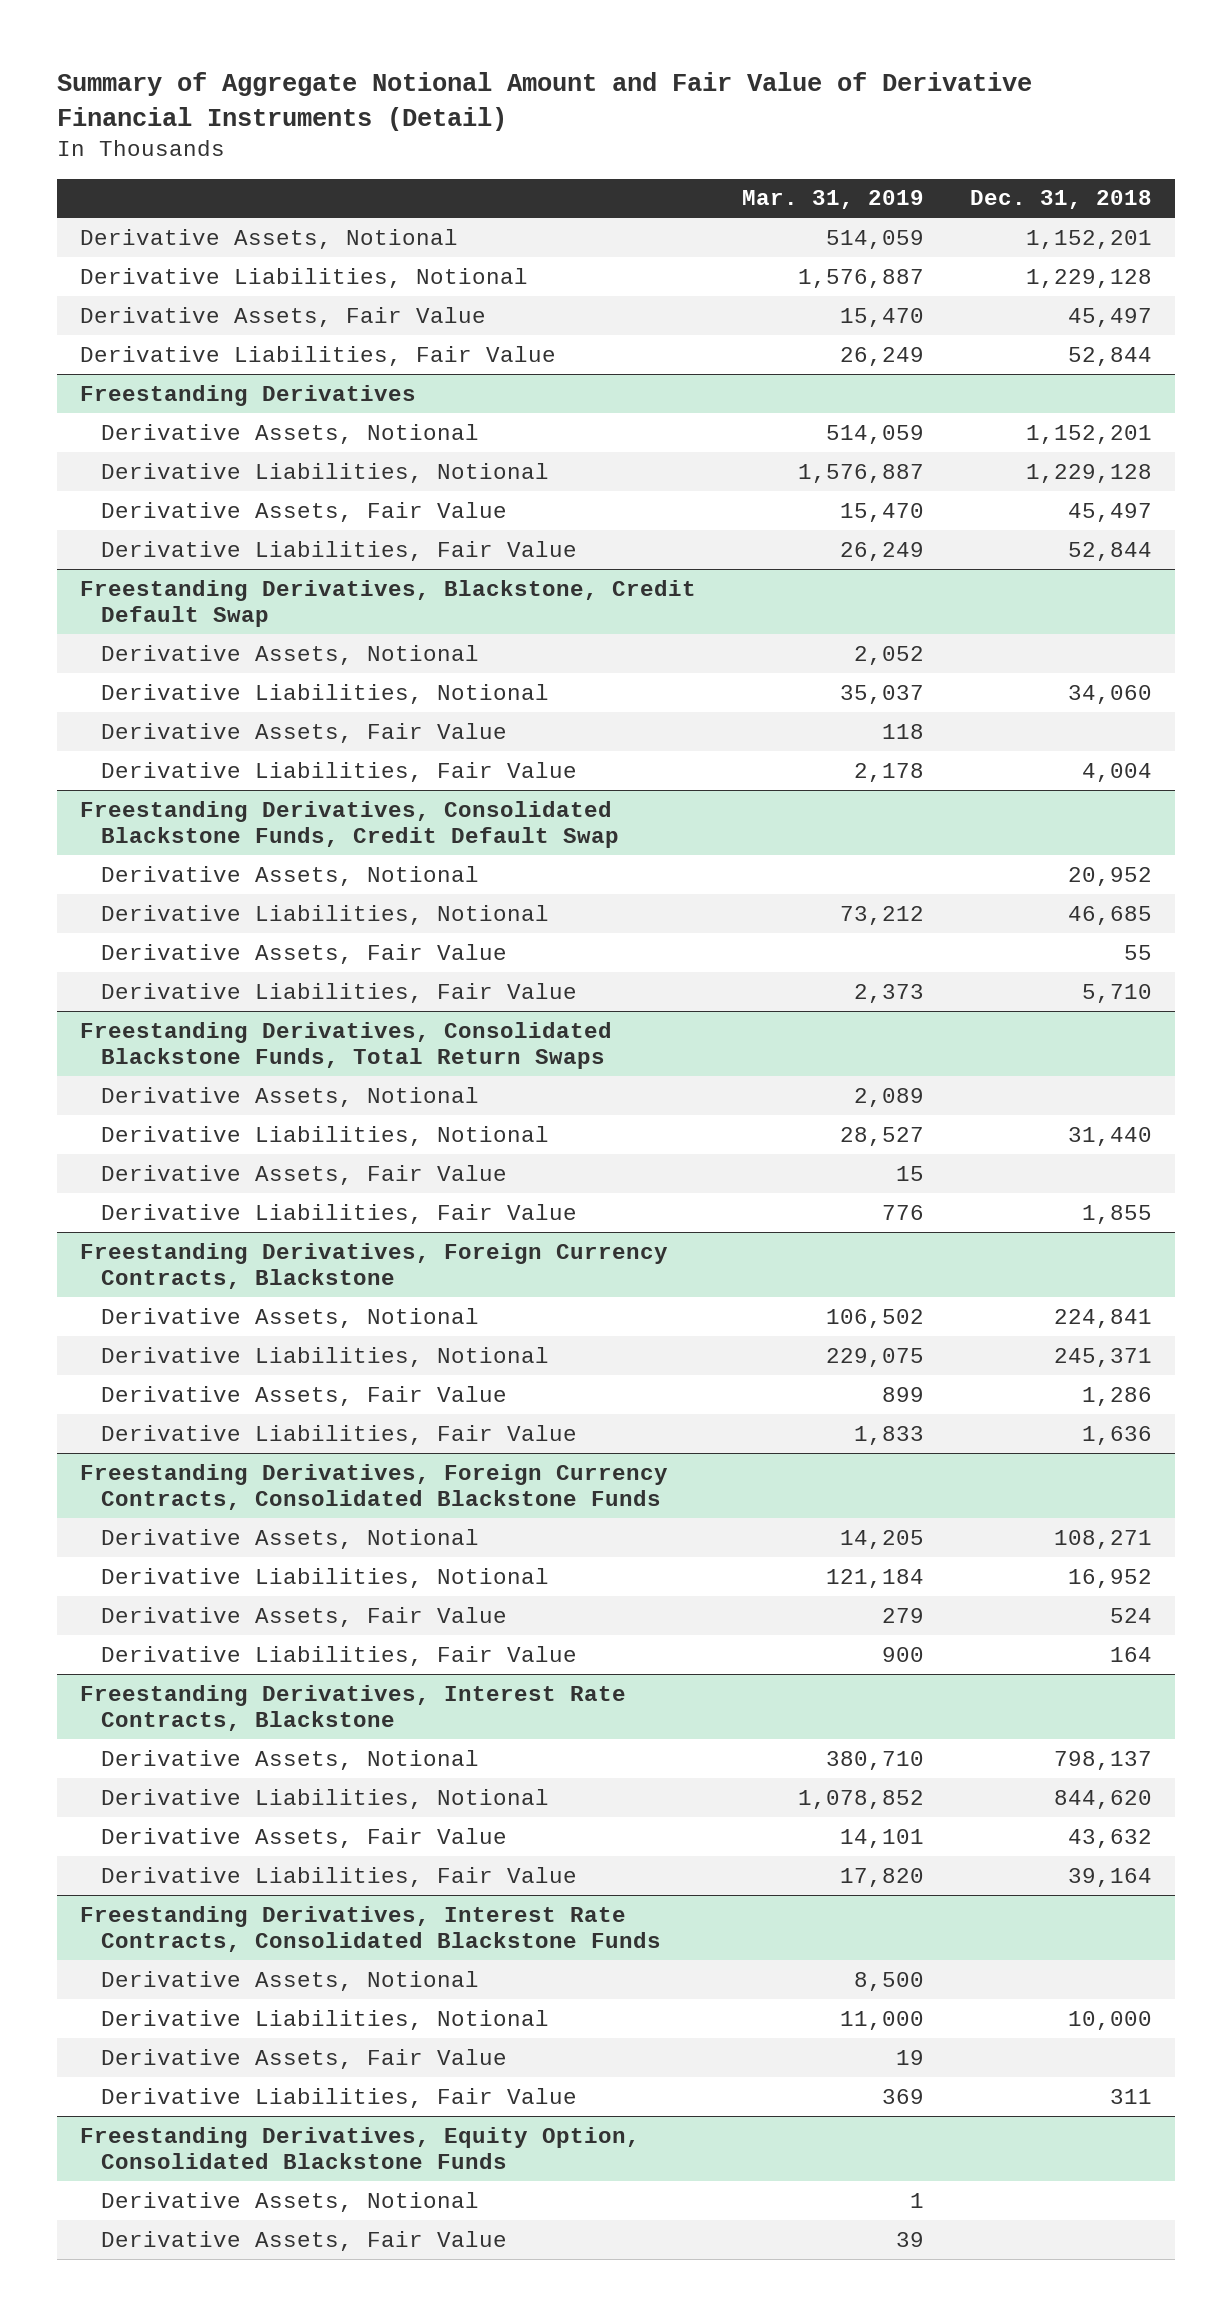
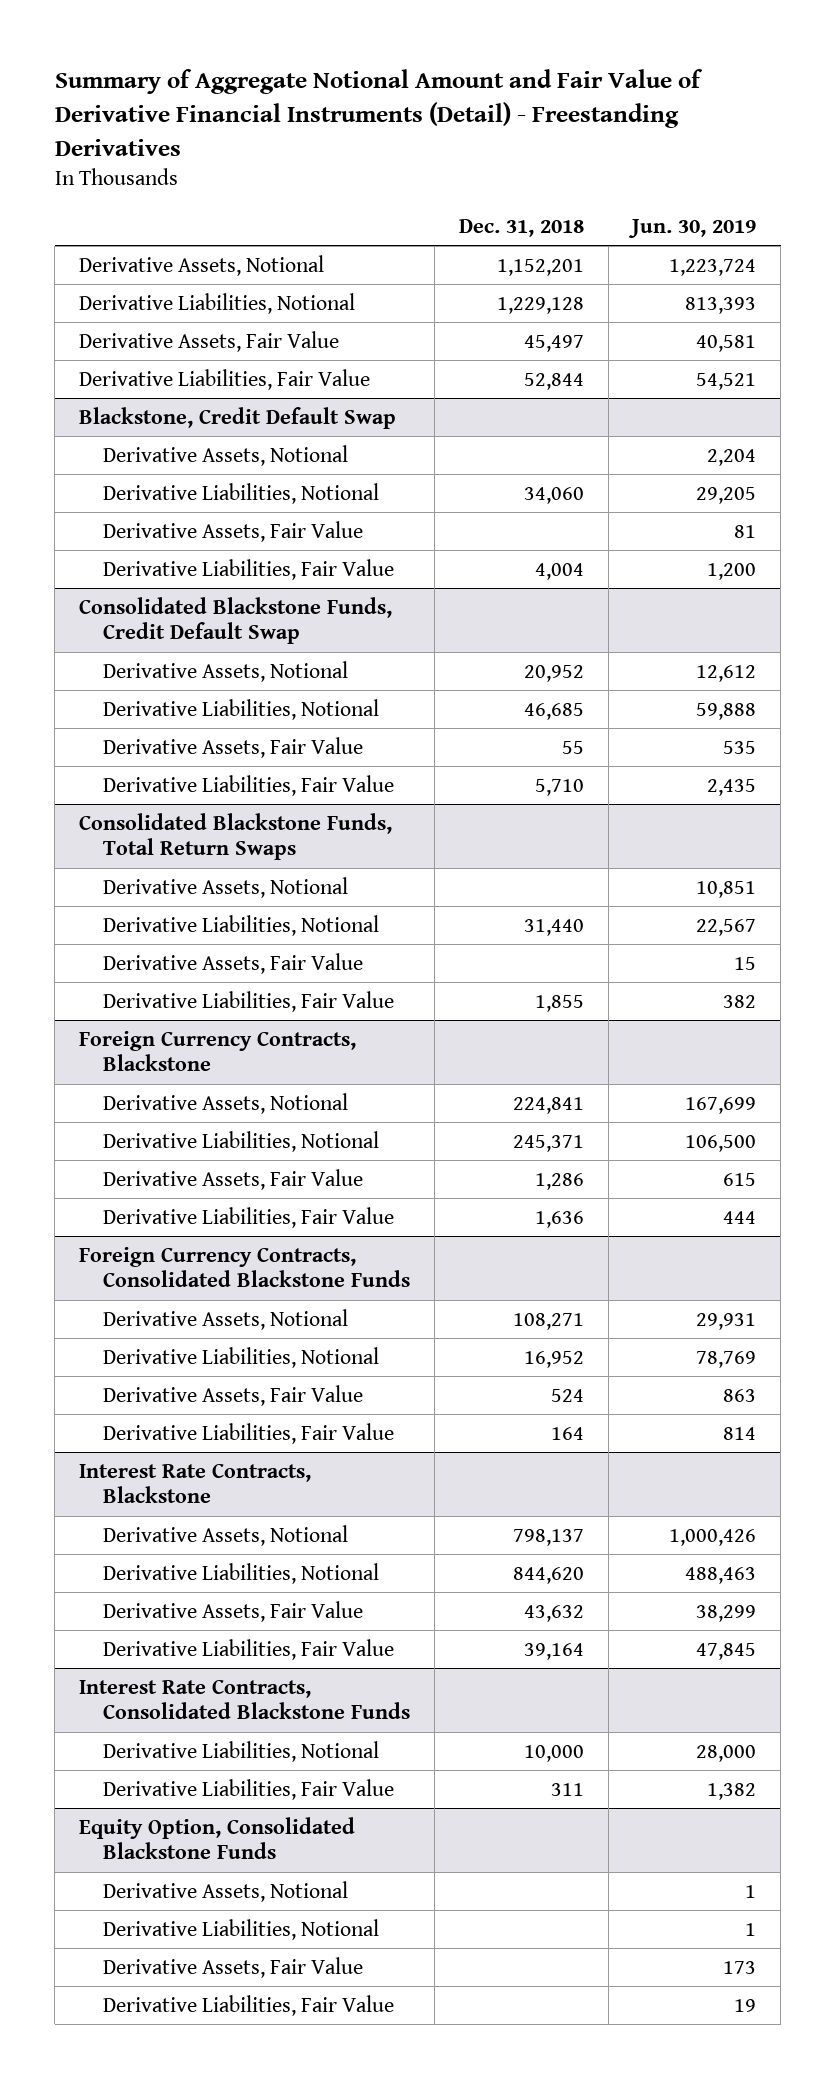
- Summary of Aggregate Notional Amount and Fair Value of Derivative Financial Instruments (Detail)
+ Summary of Aggregate Notional Amount and Fair Value of Derivative Financial Instruments (Detail) - Freestanding Derivatives
- | Mar. 31, 2019 | Dec. 31, 2018
+ | Dec. 31, 2018 | Jun. 30, 2019
- Freestanding Derivatives
- Derivative Assets, Notional | 514,059 | 1,152,201
- Derivative Liabilities, Notional | 1,576,887 | 1,229,128
- Derivative Assets, Fair Value | 15,470 | 45,497
- Derivative Liabilities, Fair Value | 26,249 | 52,844
- Freestanding Derivatives, Blackstone, Credit Default Swap
+ Blackstone, Credit Default Swap
- Freestanding Derivatives, Consolidated Blackstone Funds, Credit Default Swap
+ Consolidated Blackstone Funds, Credit Default Swap
- Freestanding Derivatives, Consolidated Blackstone Funds, Total Return Swaps
+ Consolidated Blackstone Funds, Total Return Swaps
- Freestanding Derivatives, Foreign Currency Contracts, Blackstone
+ Foreign Currency Contracts, Blackstone
- Freestanding Derivatives, Foreign Currency Contracts, Consolidated Blackstone Funds
+ Foreign Currency Contracts, Consolidated Blackstone Funds
- Freestanding Derivatives, Interest Rate Contracts, Blackstone
+ Interest Rate Contracts, Blackstone
- Freestanding Derivatives, Interest Rate Contracts, Consolidated Blackstone Funds
- Derivative Assets, Notional | 8,500 |
+ Interest Rate Contracts, Consolidated Blackstone Funds
- Derivative Assets, Fair Value | 19 |
- Freestanding Derivatives, Equity Option, Consolidated Blackstone Funds
+ Equity Option, Consolidated Blackstone Funds
+ Derivative Liabilities, Notional | | 1
+ Derivative Liabilities, Fair Value | | 19

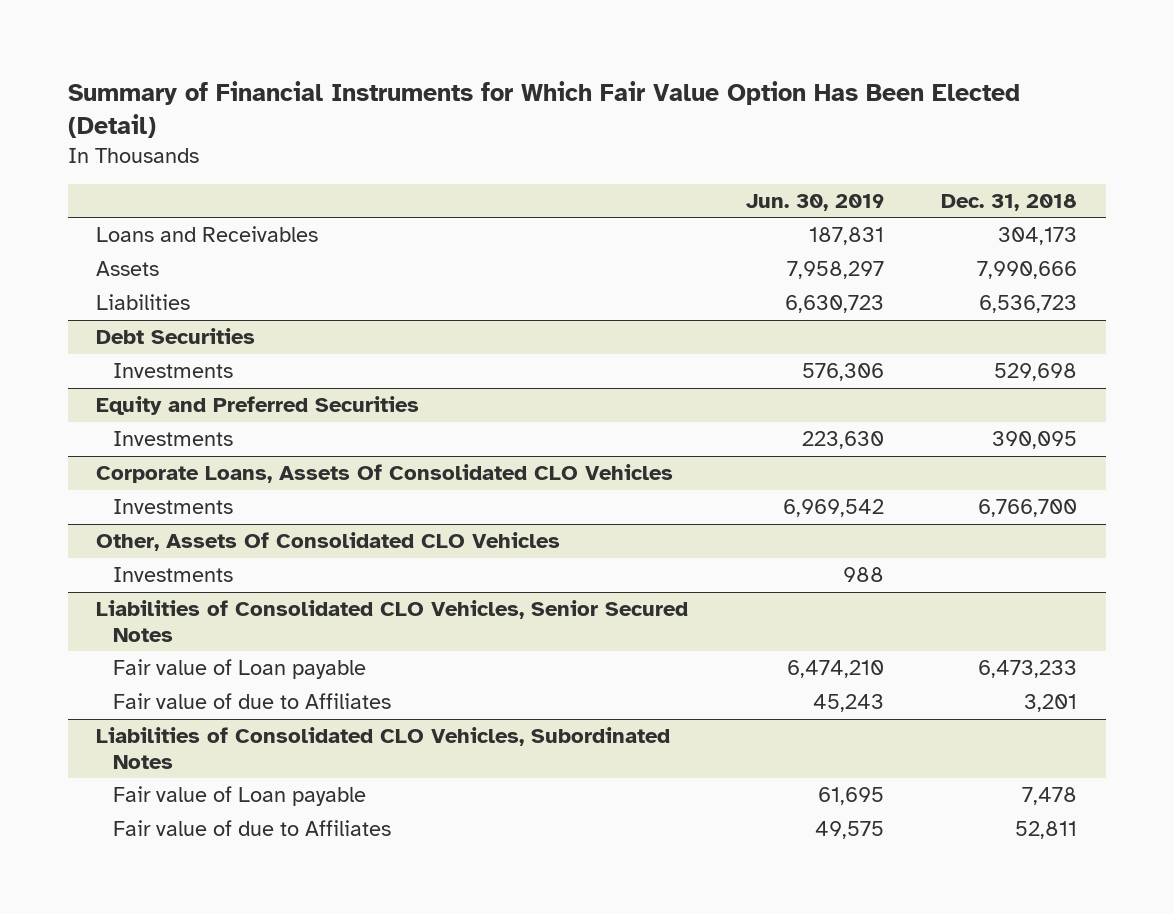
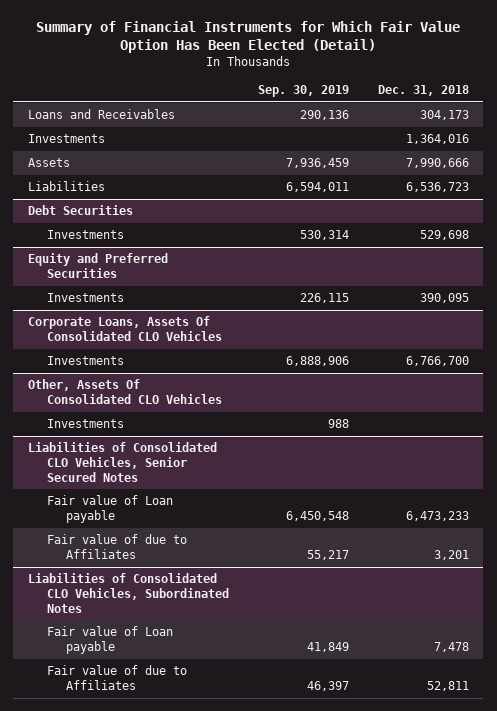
- | Jun. 30, 2019 | Dec. 31, 2018
+ | Sep. 30, 2019 | Dec. 31, 2018
+ Investments | | 1,364,016

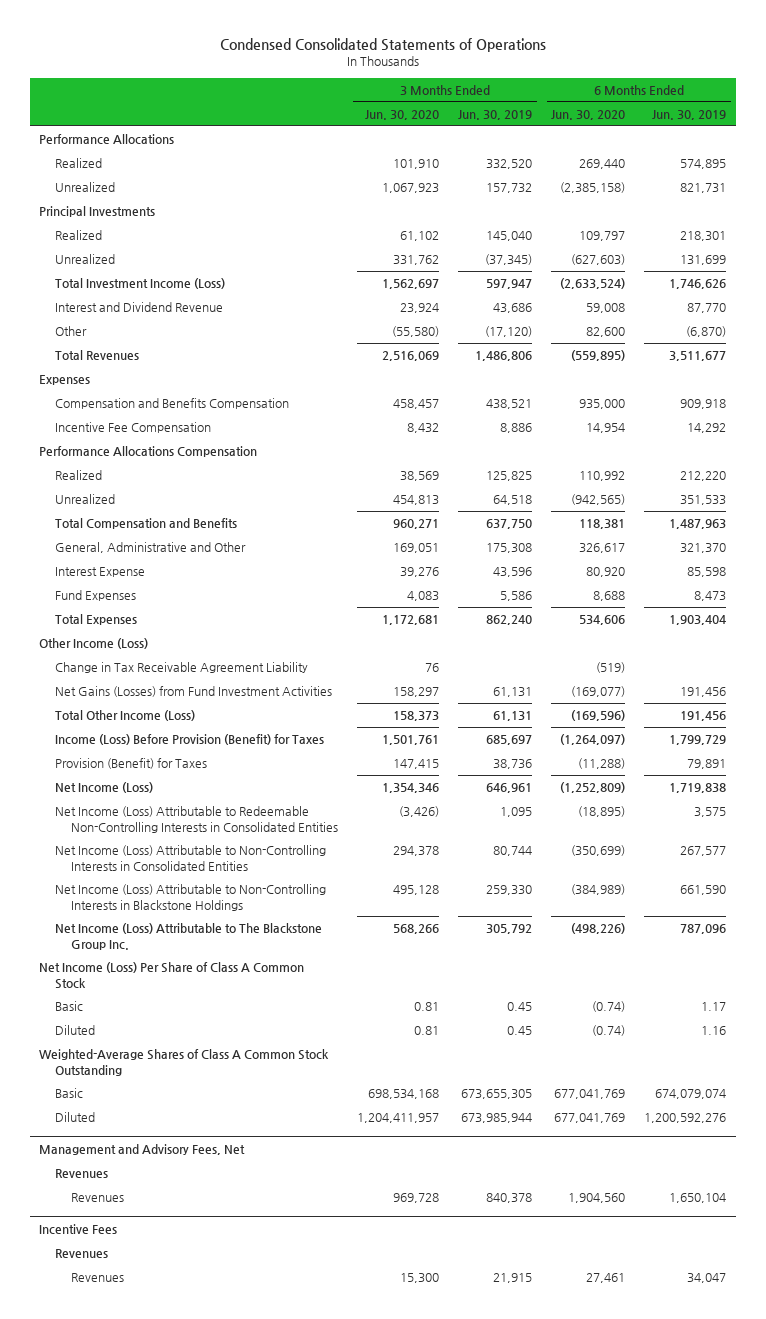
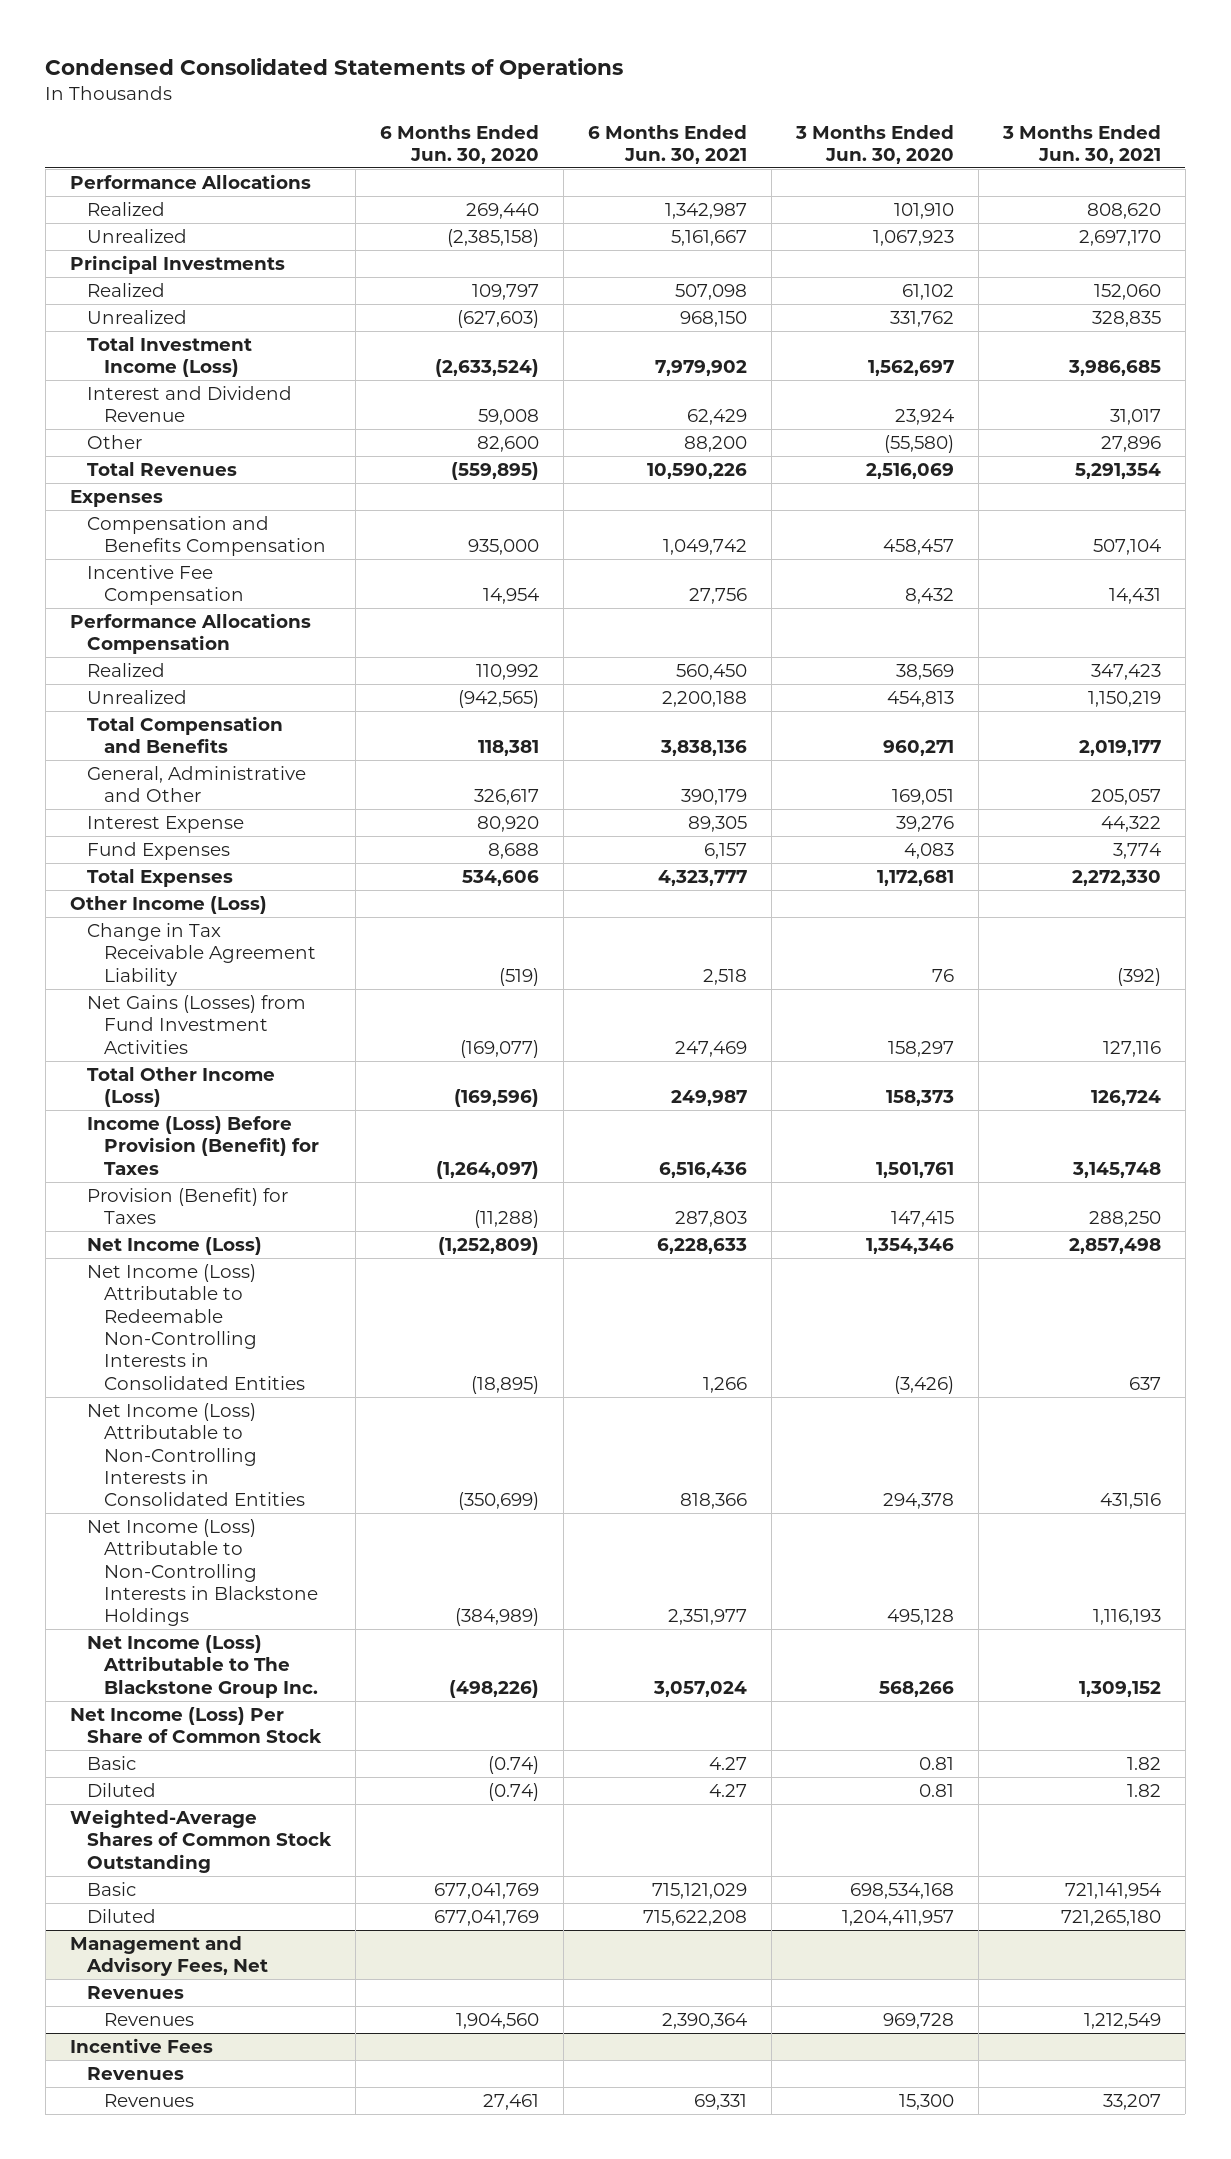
- | 3 Months Ended Jun. 30, 2020 | 3 Months Ended Jun. 30, 2019 | 6 Months Ended Jun. 30, 2020 | 6 Months Ended Jun. 30, 2019
+ | 6 Months Ended Jun. 30, 2020 | 6 Months Ended Jun. 30, 2021 | 3 Months Ended Jun. 30, 2020 | 3 Months Ended Jun. 30, 2021
- Net Income (Loss) Per Share of Class A Common Stock
+ Net Income (Loss) Per Share of Common Stock
- Weighted-Average Shares of Class A Common Stock Outstanding
+ Weighted-Average Shares of Common Stock Outstanding

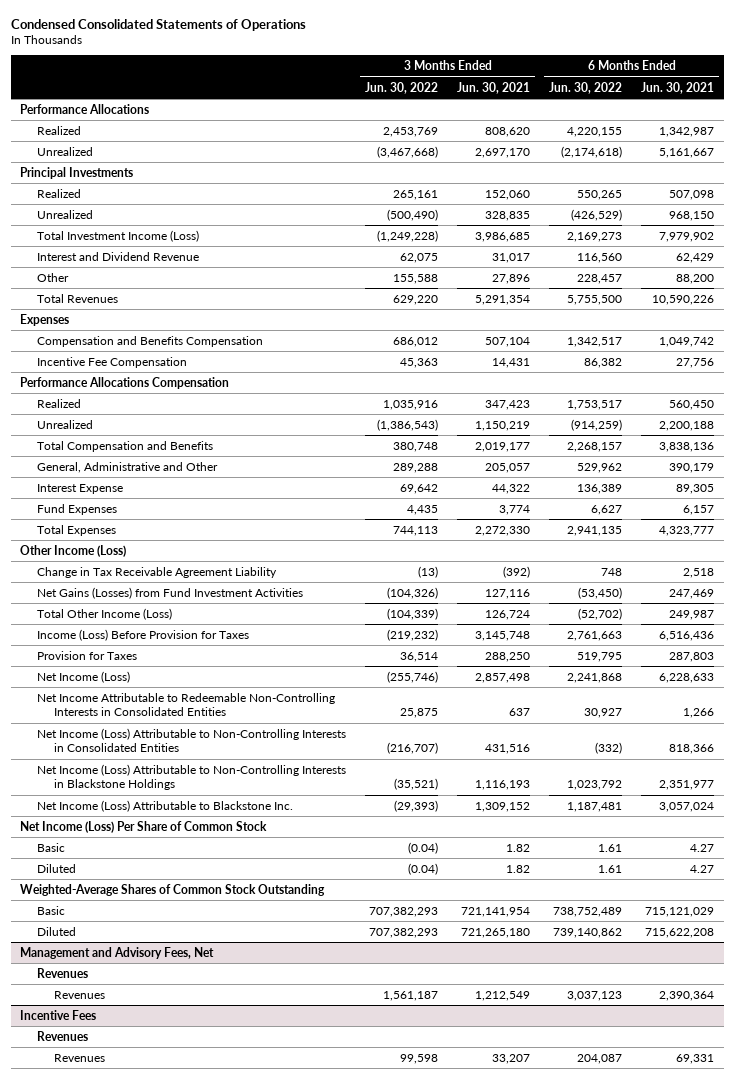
- | 6 Months Ended Jun. 30, 2020 | 6 Months Ended Jun. 30, 2021 | 3 Months Ended Jun. 30, 2020 | 3 Months Ended Jun. 30, 2021
+ | 3 Months Ended Jun. 30, 2022 | 3 Months Ended Jun. 30, 2021 | 6 Months Ended Jun. 30, 2022 | 6 Months Ended Jun. 30, 2021
- Income (Loss) Before Provision (Benefit) for Taxes | (1,264,097) | 6,516,436 | 1,501,761 | 3,145,748
- Provision (Benefit) for Taxes | (11,288) | 287,803 | 147,415 | 288,250
+ Income (Loss) Before Provision for Taxes | (219,232) | 3,145,748 | 2,761,663 | 6,516,436
+ Provision for Taxes | 36,514 | 288,250 | 519,795 | 287,803
- Net Income (Loss) Attributable to Redeemable Non-Controlling Interests in Consolidated Entities | (18,895) | 1,266 | (3,426) | 637
+ Net Income Attributable to Redeemable Non-Controlling Interests in Consolidated Entities | 25,875 | 637 | 30,927 | 1,266
- Net Income (Loss) Attributable to The Blackstone Group Inc. | (498,226) | 3,057,024 | 568,266 | 1,309,152
+ Net Income (Loss) Attributable to Blackstone Inc. | (29,393) | 1,309,152 | 1,187,481 | 3,057,024

